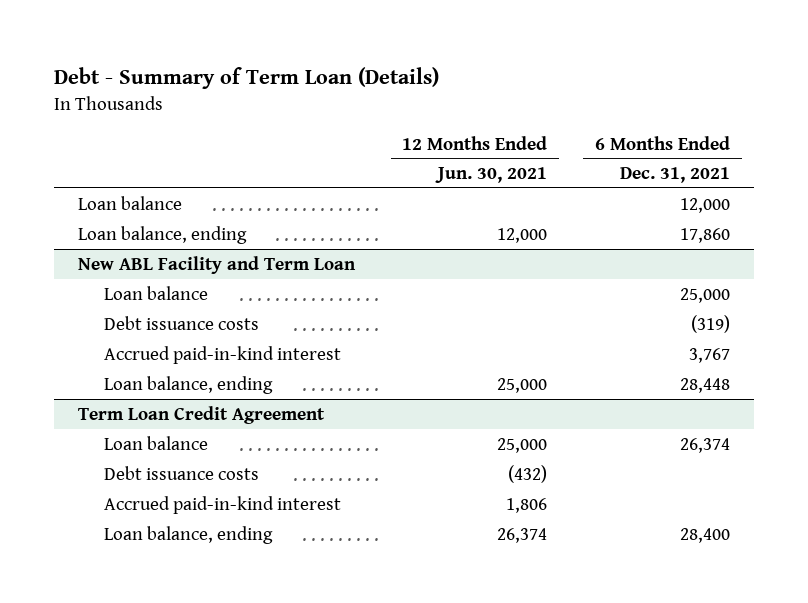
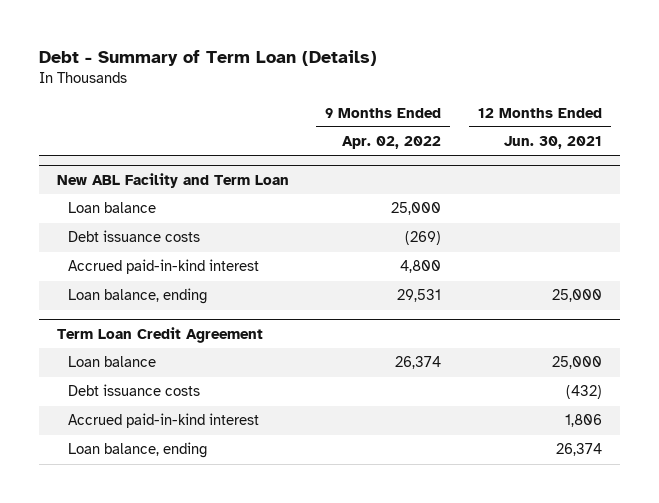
- | 12 Months Ended Jun. 30, 2021 | 6 Months Ended Dec. 31, 2021
+ | 9 Months Ended Apr. 02, 2022 | 12 Months Ended Jun. 30, 2021
- Loan balance | | 12,000
- Loan balance, ending | 12,000 | 17,860

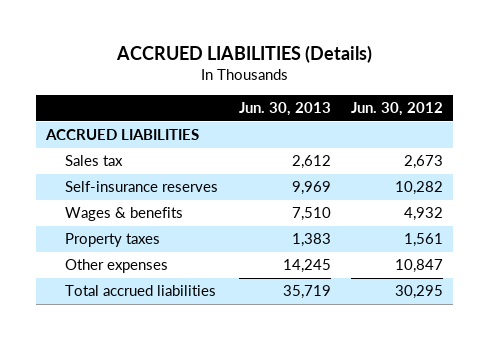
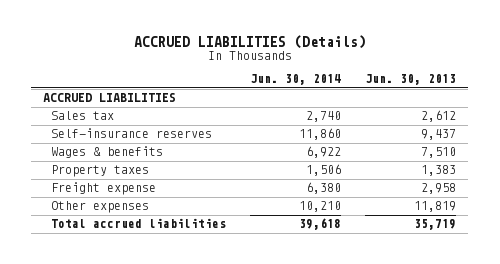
- | Jun. 30, 2013 | Jun. 30, 2012
+ | Jun. 30, 2014 | Jun. 30, 2013
- Self-insurance reserves | 9,969 | 10,282
+ Self-insurance reserves | 11,860 | 9,437
- Other expenses | 14,245 | 10,847
+ Freight expense | 6,380 | 2,958
+ Other expenses | 10,210 | 11,819

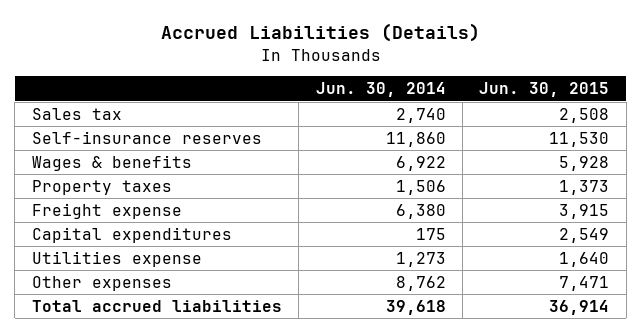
- ACCRUED LIABILITIES (Details)
+ Accrued Liabilities (Details)
- | Jun. 30, 2014 | Jun. 30, 2013
+ | Jun. 30, 2014 | Jun. 30, 2015
- ACCRUED LIABILITIES
- Other expenses | 10,210 | 11,819
+ Capital expenditures | 175 | 2,549
+ Utilities expense | 1,273 | 1,640
+ Other expenses | 8,762 | 7,471

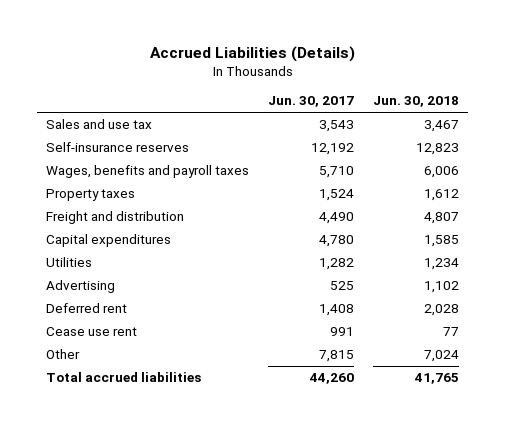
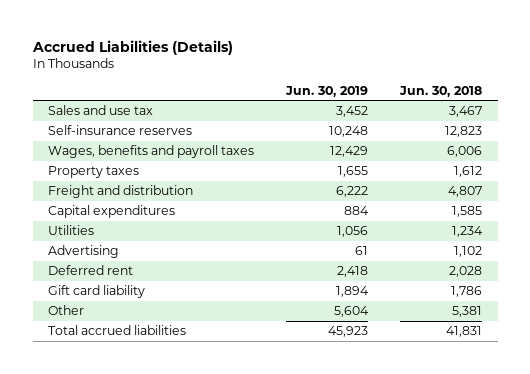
- | Jun. 30, 2017 | Jun. 30, 2018
+ | Jun. 30, 2019 | Jun. 30, 2018
- Cease use rent | 991 | 77
- Other | 7,815 | 7,024
- Total accrued liabilities | 44,260 | 41,765
+ Gift card liability | 1,894 | 1,786
+ Other | 5,604 | 5,381
+ Total accrued liabilities | 45,923 | 41,831

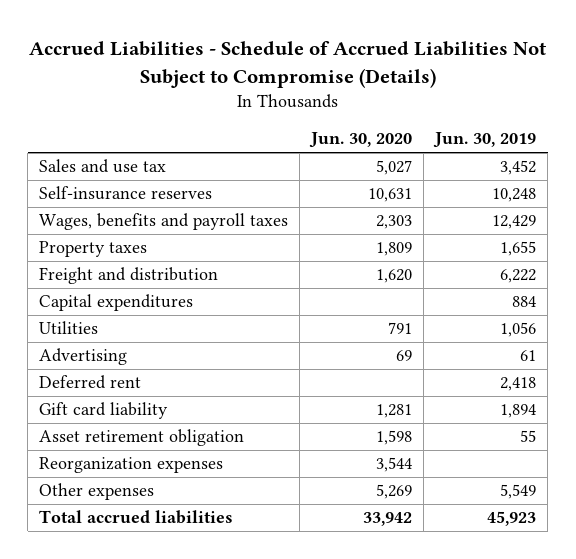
- Accrued Liabilities (Details)
+ Accrued Liabilities - Schedule of Accrued Liabilities Not Subject to Compromise (Details)
- | Jun. 30, 2019 | Jun. 30, 2018
+ | Jun. 30, 2020 | Jun. 30, 2019
- Other | 5,604 | 5,381
+ Asset retirement obligation | 1,598 | 55
+ Reorganization expenses | 3,544 |
+ Other expenses | 5,269 | 5,549

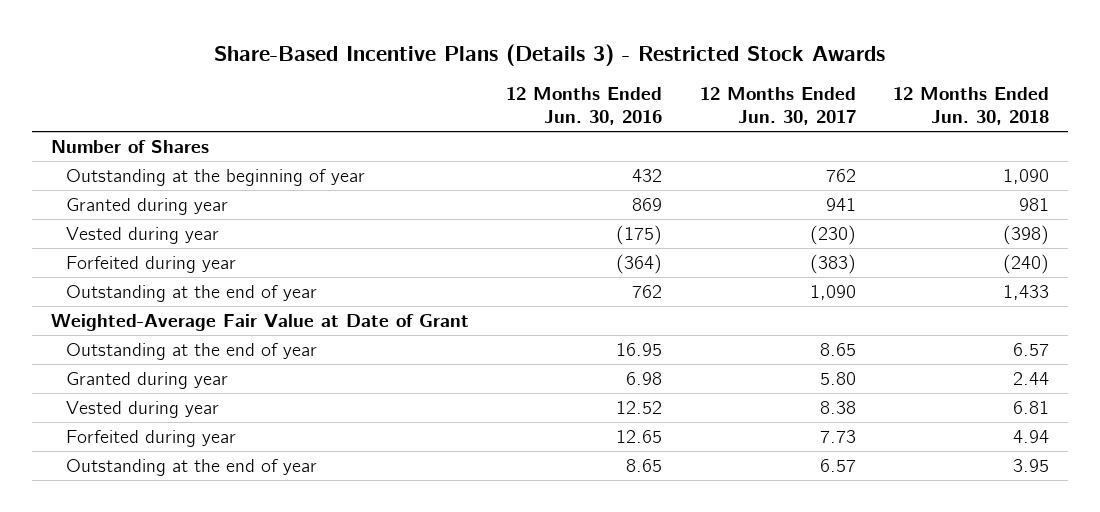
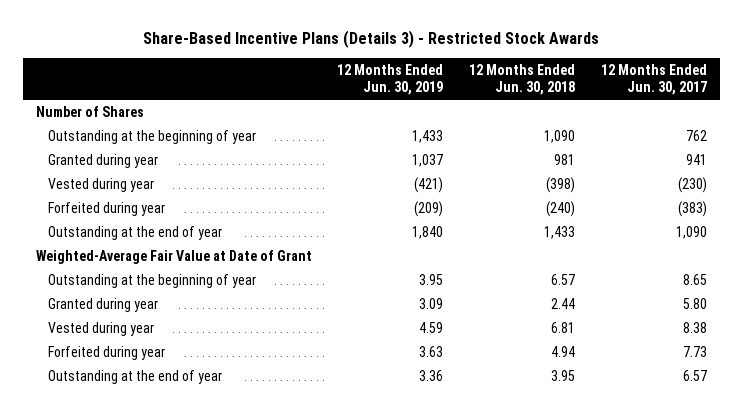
- | 12 Months Ended Jun. 30, 2016 | 12 Months Ended Jun. 30, 2017 | 12 Months Ended Jun. 30, 2018
+ | 12 Months Ended Jun. 30, 2019 | 12 Months Ended Jun. 30, 2018 | 12 Months Ended Jun. 30, 2017
- Outstanding at the end of year | 16.95 | 8.65 | 6.57
+ Outstanding at the beginning of year | 3.95 | 6.57 | 8.65

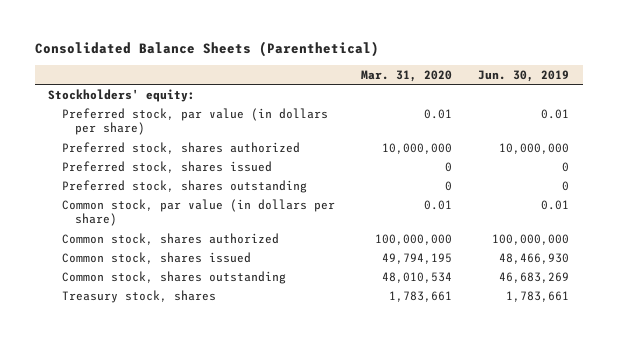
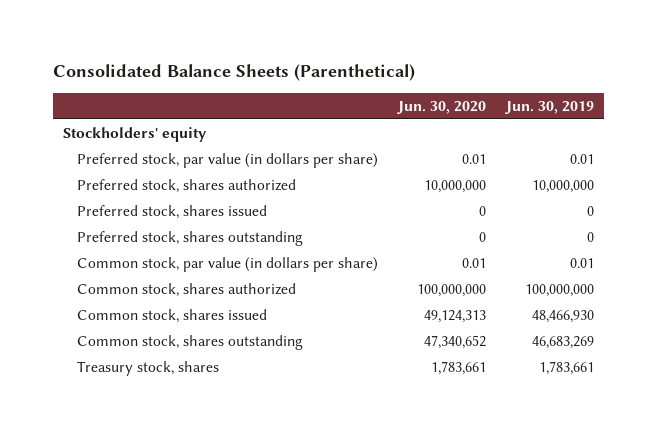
- | Mar. 31, 2020 | Jun. 30, 2019
+ | Jun. 30, 2020 | Jun. 30, 2019
- Stockholders' equity:
+ Stockholders' equity

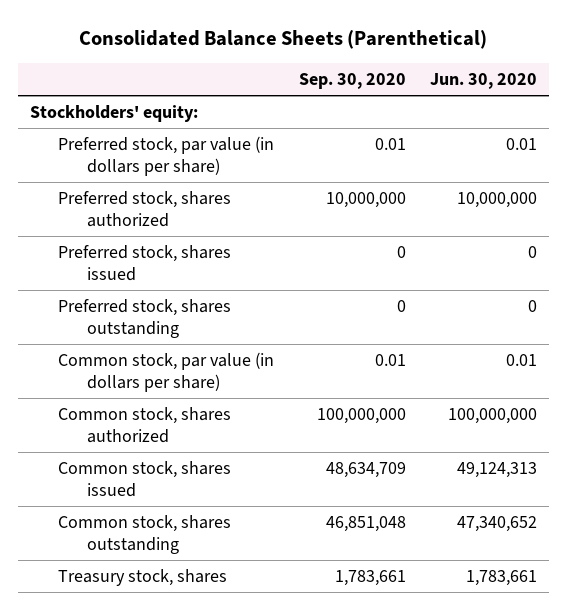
- | Jun. 30, 2020 | Jun. 30, 2019
+ | Sep. 30, 2020 | Jun. 30, 2020
- Stockholders' equity
+ Stockholders' equity:

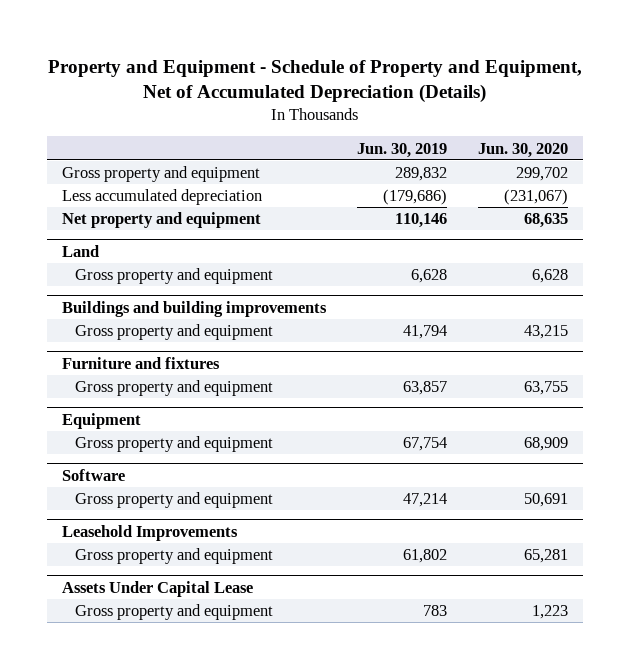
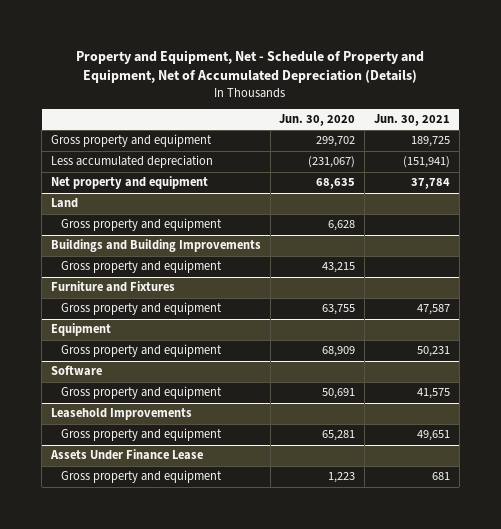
- Property and Equipment - Schedule of Property and Equipment, Net of Accumulated Depreciation (Details)
+ Property and Equipment, Net - Schedule of Property and Equipment, Net of Accumulated Depreciation (Details)
- | Jun. 30, 2019 | Jun. 30, 2020
+ | Jun. 30, 2020 | Jun. 30, 2021
- Buildings and building improvements
+ Buildings and Building Improvements
- Furniture and fixtures
+ Furniture and Fixtures
- Assets Under Capital Lease
+ Assets Under Finance Lease

